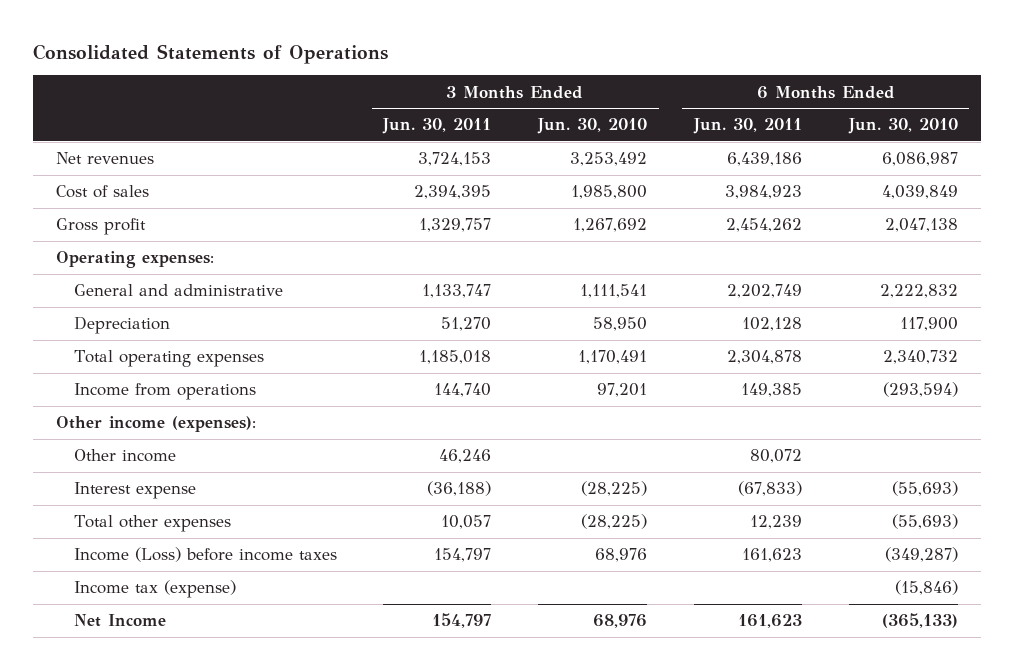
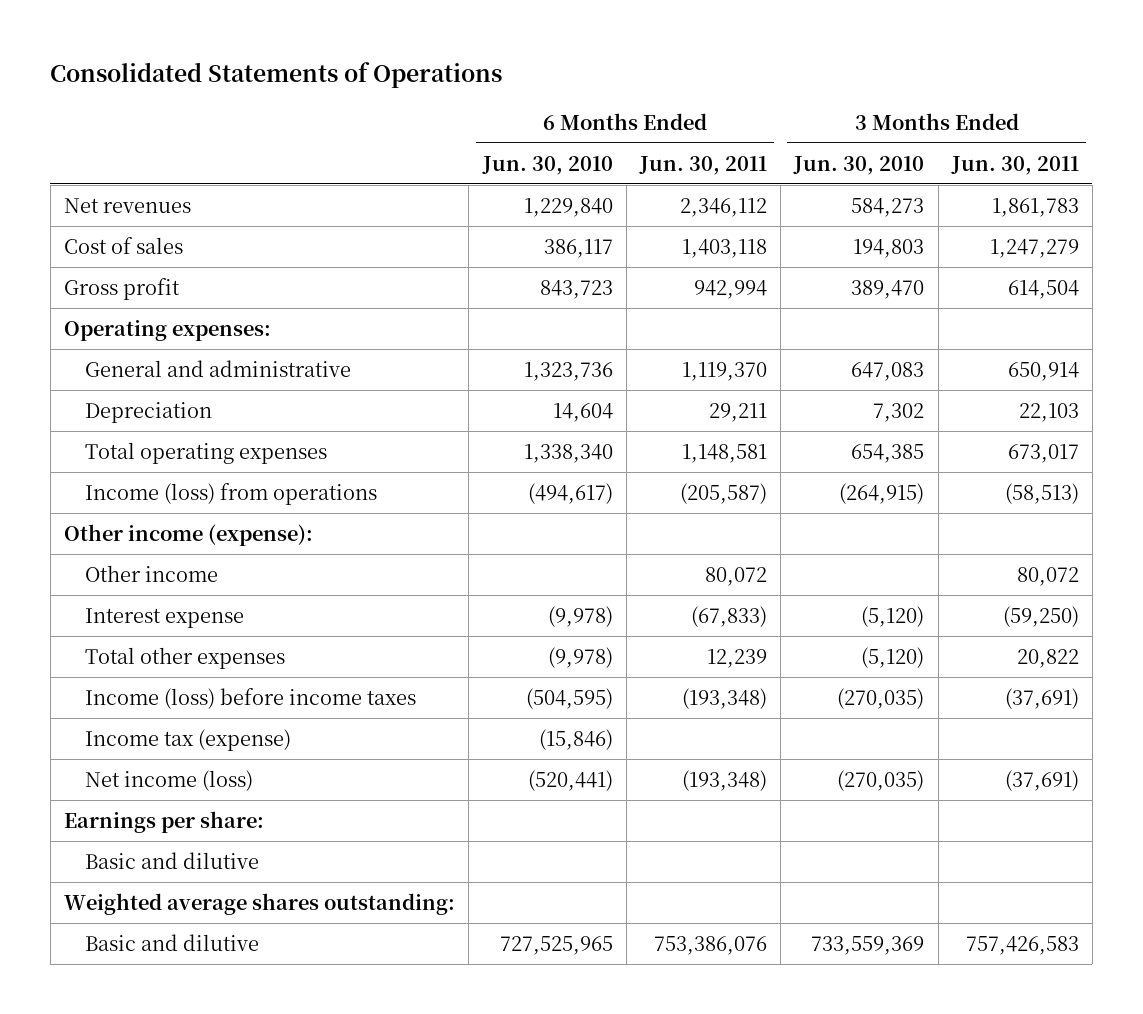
- | 3 Months Ended Jun. 30, 2011 | 3 Months Ended Jun. 30, 2010 | 6 Months Ended Jun. 30, 2011 | 6 Months Ended Jun. 30, 2010
+ | 6 Months Ended Jun. 30, 2010 | 6 Months Ended Jun. 30, 2011 | 3 Months Ended Jun. 30, 2010 | 3 Months Ended Jun. 30, 2011
- Net revenues | 3,724,153 | 3,253,492 | 6,439,186 | 6,086,987
- Cost of sales | 2,394,395 | 1,985,800 | 3,984,923 | 4,039,849
- Gross profit | 1,329,757 | 1,267,692 | 2,454,262 | 2,047,138
+ Net revenues | 1,229,840 | 2,346,112 | 584,273 | 1,861,783
+ Cost of sales | 386,117 | 1,403,118 | 194,803 | 1,247,279
+ Gross profit | 843,723 | 942,994 | 389,470 | 614,504
- General and administrative | 1,133,747 | 1,111,541 | 2,202,749 | 2,222,832
- Depreciation | 51,270 | 58,950 | 102,128 | 117,900
- Total operating expenses | 1,185,018 | 1,170,491 | 2,304,878 | 2,340,732
- Income from operations | 144,740 | 97,201 | 149,385 | (293,594)
- Other income (expenses):
- Other income | 46,246 | | 80,072 |
- Interest expense | (36,188) | (28,225) | (67,833) | (55,693)
- Total other expenses | 10,057 | (28,225) | 12,239 | (55,693)
- Income (Loss) before income taxes | 154,797 | 68,976 | 161,623 | (349,287)
+ General and administrative | 1,323,736 | 1,119,370 | 647,083 | 650,914
+ Depreciation | 14,604 | 29,211 | 7,302 | 22,103
+ Total operating expenses | 1,338,340 | 1,148,581 | 654,385 | 673,017
+ Income (loss) from operations | (494,617) | (205,587) | (264,915) | (58,513)
+ Other income (expense):
+ Other income | | 80,072 | | 80,072
+ Interest expense | (9,978) | (67,833) | (5,120) | (59,250)
+ Total other expenses | (9,978) | 12,239 | (5,120) | 20,822
+ Income (loss) before income taxes | (504,595) | (193,348) | (270,035) | (37,691)
- Net Income | 154,797 | 68,976 | 161,623 | (365,133)
+ Net income (loss) | (520,441) | (193,348) | (270,035) | (37,691)
+ Earnings per share:
+ Basic and dilutive
+ Weighted average shares outstanding:
+ Basic and dilutive | 727,525,965 | 753,386,076 | 733,559,369 | 757,426,583

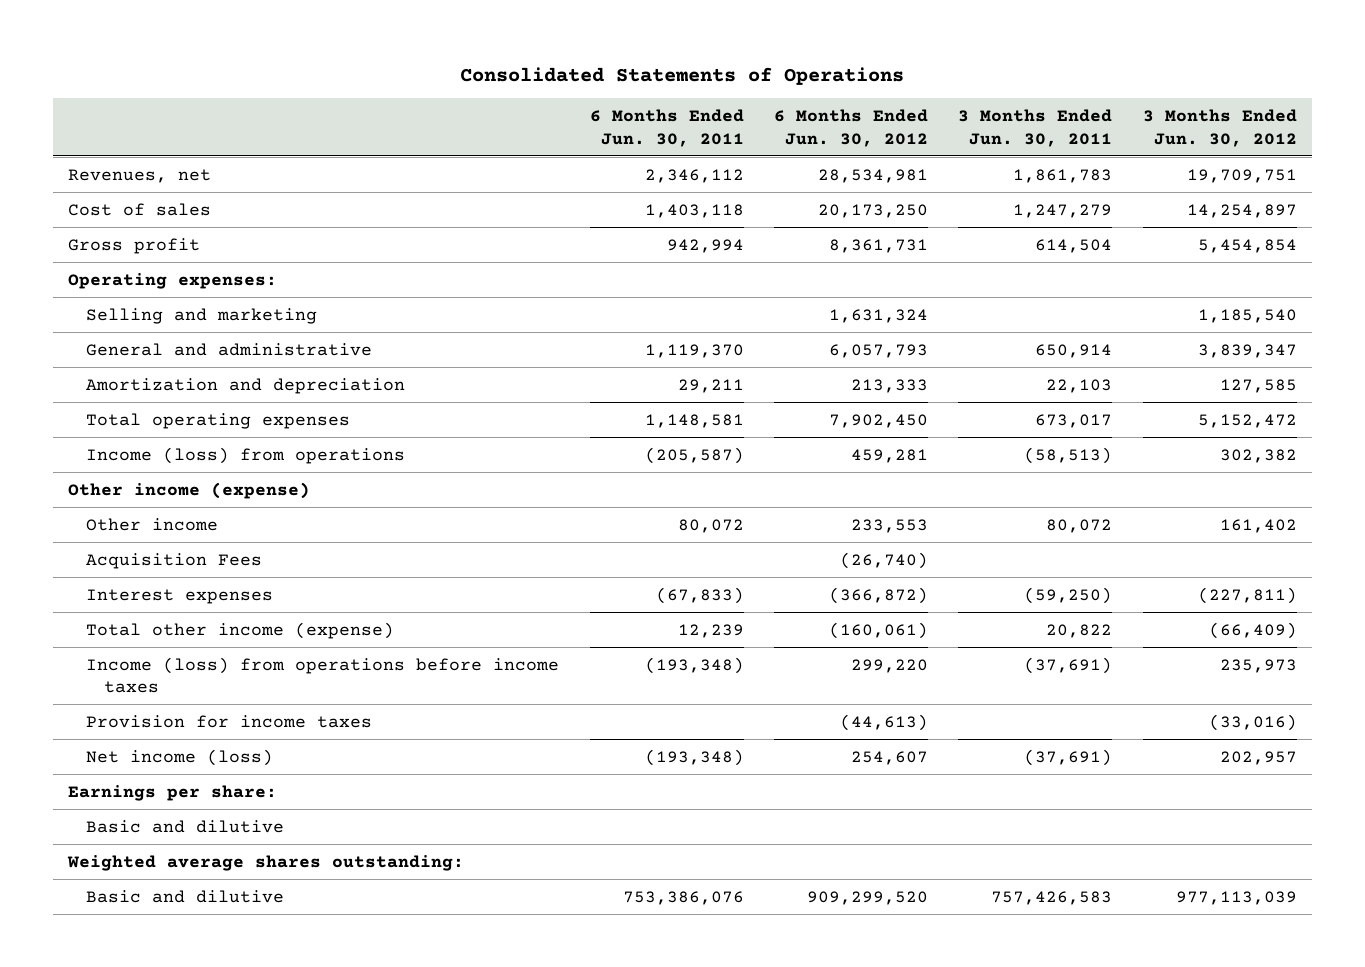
- | 6 Months Ended Jun. 30, 2010 | 6 Months Ended Jun. 30, 2011 | 3 Months Ended Jun. 30, 2010 | 3 Months Ended Jun. 30, 2011
+ | 6 Months Ended Jun. 30, 2011 | 6 Months Ended Jun. 30, 2012 | 3 Months Ended Jun. 30, 2011 | 3 Months Ended Jun. 30, 2012
- Net revenues | 1,229,840 | 2,346,112 | 584,273 | 1,861,783
+ Revenues, net | 2,346,112 | 28,534,981 | 1,861,783 | 19,709,751
+ Selling and marketing | | 1,631,324 | | 1,185,540
- Depreciation | 14,604 | 29,211 | 7,302 | 22,103
+ Amortization and depreciation | 29,211 | 213,333 | 22,103 | 127,585
- Other income (expense):
+ Other income (expense)
- Interest expense | (9,978) | (67,833) | (5,120) | (59,250)
- Total other expenses | (9,978) | 12,239 | (5,120) | 20,822
- Income (loss) before income taxes | (504,595) | (193,348) | (270,035) | (37,691)
- Income tax (expense) | (15,846) | | |
+ Acquisition Fees | | (26,740) | |
+ Interest expenses | (67,833) | (366,872) | (59,250) | (227,811)
+ Total other income (expense) | 12,239 | (160,061) | 20,822 | (66,409)
+ Income (loss) from operations before income taxes | (193,348) | 299,220 | (37,691) | 235,973
+ Provision for income taxes | | (44,613) | | (33,016)

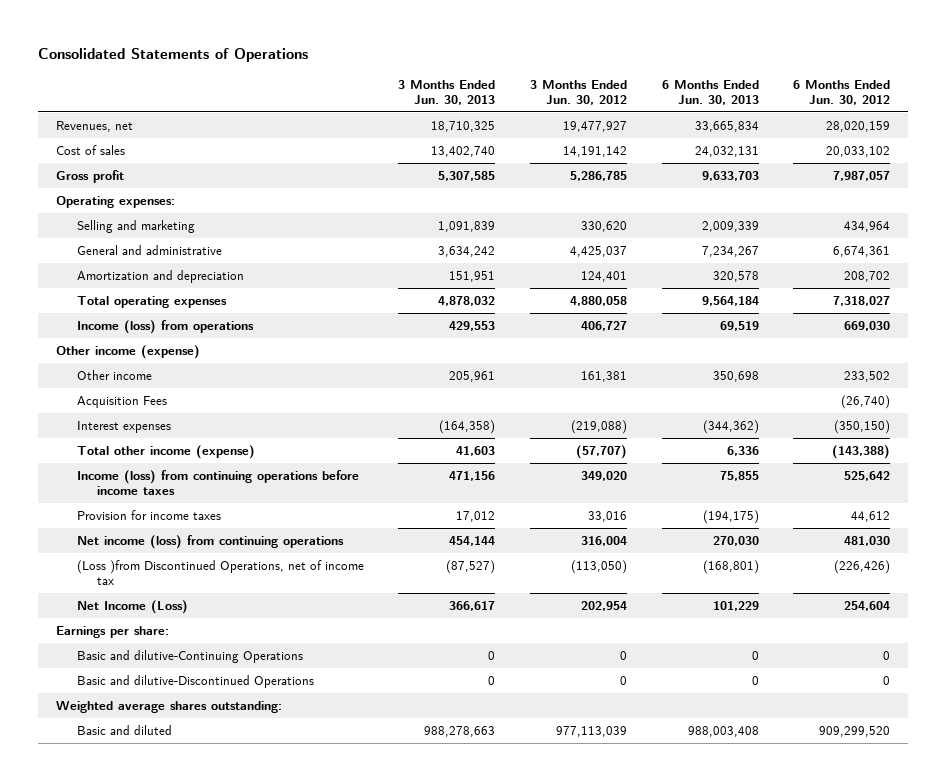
- | 6 Months Ended Jun. 30, 2011 | 6 Months Ended Jun. 30, 2012 | 3 Months Ended Jun. 30, 2011 | 3 Months Ended Jun. 30, 2012
+ | 3 Months Ended Jun. 30, 2013 | 3 Months Ended Jun. 30, 2012 | 6 Months Ended Jun. 30, 2013 | 6 Months Ended Jun. 30, 2012
- Revenues, net | 2,346,112 | 28,534,981 | 1,861,783 | 19,709,751
- Cost of sales | 1,403,118 | 20,173,250 | 1,247,279 | 14,254,897
- Gross profit | 942,994 | 8,361,731 | 614,504 | 5,454,854
+ Revenues, net | 18,710,325 | 19,477,927 | 33,665,834 | 28,020,159
+ Cost of sales | 13,402,740 | 14,191,142 | 24,032,131 | 20,033,102
+ Gross profit | 5,307,585 | 5,286,785 | 9,633,703 | 7,987,057
- Selling and marketing | | 1,631,324 | | 1,185,540
- General and administrative | 1,119,370 | 6,057,793 | 650,914 | 3,839,347
- Amortization and depreciation | 29,211 | 213,333 | 22,103 | 127,585
- Total operating expenses | 1,148,581 | 7,902,450 | 673,017 | 5,152,472
- Income (loss) from operations | (205,587) | 459,281 | (58,513) | 302,382
+ Selling and marketing | 1,091,839 | 330,620 | 2,009,339 | 434,964
+ General and administrative | 3,634,242 | 4,425,037 | 7,234,267 | 6,674,361
+ Amortization and depreciation | 151,951 | 124,401 | 320,578 | 208,702
+ Total operating expenses | 4,878,032 | 4,880,058 | 9,564,184 | 7,318,027
+ Income (loss) from operations | 429,553 | 406,727 | 69,519 | 669,030
- Other income | 80,072 | 233,553 | 80,072 | 161,402
+ Other income | 205,961 | 161,381 | 350,698 | 233,502
- Interest expenses | (67,833) | (366,872) | (59,250) | (227,811)
- Total other income (expense) | 12,239 | (160,061) | 20,822 | (66,409)
- Income (loss) from operations before income taxes | (193,348) | 299,220 | (37,691) | 235,973
- Provision for income taxes | | (44,613) | | (33,016)
- Net income (loss) | (193,348) | 254,607 | (37,691) | 202,957
+ Interest expenses | (164,358) | (219,088) | (344,362) | (350,150)
+ Total other income (expense) | 41,603 | (57,707) | 6,336 | (143,388)
+ Income (loss) from continuing operations before income taxes | 471,156 | 349,020 | 75,855 | 525,642
+ Provision for income taxes | 17,012 | 33,016 | (194,175) | 44,612
+ Net income (loss) from continuing operations | 454,144 | 316,004 | 270,030 | 481,030
+ (Loss )from Discontinued Operations, net of income tax | (87,527) | (113,050) | (168,801) | (226,426)
+ Net Income (Loss) | 366,617 | 202,954 | 101,229 | 254,604
- Basic and dilutive
+ Basic and dilutive-Continuing Operations | 0 | 0 | 0 | 0
+ Basic and dilutive-Discontinued Operations | 0 | 0 | 0 | 0
- Basic and dilutive | 753,386,076 | 909,299,520 | 757,426,583 | 977,113,039
+ Basic and diluted | 988,278,663 | 977,113,039 | 988,003,408 | 909,299,520

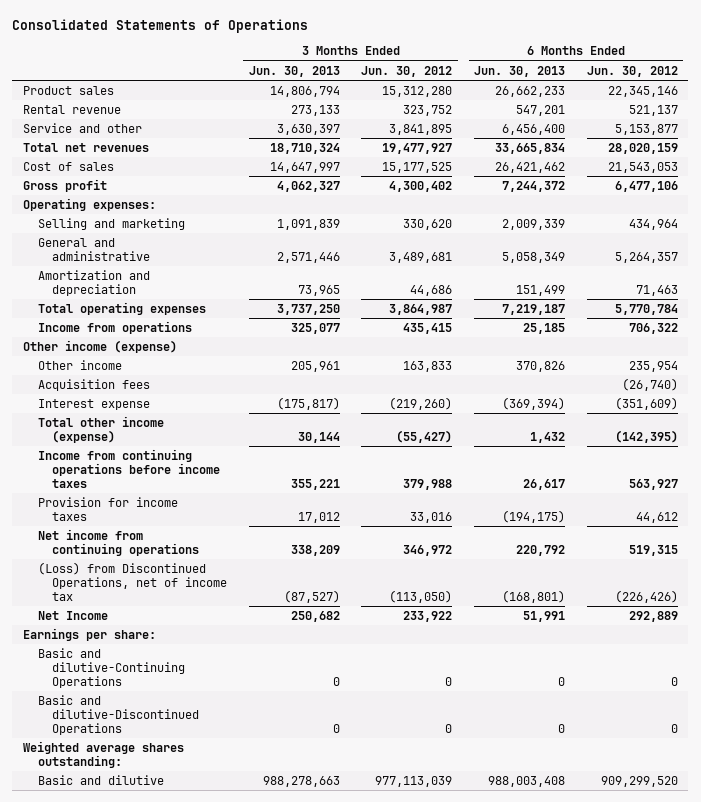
- Revenues, net | 18,710,325 | 19,477,927 | 33,665,834 | 28,020,159
- Cost of sales | 13,402,740 | 14,191,142 | 24,032,131 | 20,033,102
- Gross profit | 5,307,585 | 5,286,785 | 9,633,703 | 7,987,057
+ Product sales | 14,806,794 | 15,312,280 | 26,662,233 | 22,345,146
+ Rental revenue | 273,133 | 323,752 | 547,201 | 521,137
+ Service and other | 3,630,397 | 3,841,895 | 6,456,400 | 5,153,877
+ Total net revenues | 18,710,324 | 19,477,927 | 33,665,834 | 28,020,159
+ Cost of sales | 14,647,997 | 15,177,525 | 26,421,462 | 21,543,053
+ Gross profit | 4,062,327 | 4,300,402 | 7,244,372 | 6,477,106
- General and administrative | 3,634,242 | 4,425,037 | 7,234,267 | 6,674,361
- Amortization and depreciation | 151,951 | 124,401 | 320,578 | 208,702
- Total operating expenses | 4,878,032 | 4,880,058 | 9,564,184 | 7,318,027
- Income (loss) from operations | 429,553 | 406,727 | 69,519 | 669,030
+ General and administrative | 2,571,446 | 3,489,681 | 5,058,349 | 5,264,357
+ Amortization and depreciation | 73,965 | 44,686 | 151,499 | 71,463
+ Total operating expenses | 3,737,250 | 3,864,987 | 7,219,187 | 5,770,784
+ Income from operations | 325,077 | 435,415 | 25,185 | 706,322
- Other income | 205,961 | 161,381 | 350,698 | 233,502
- Acquisition Fees | | | | (26,740)
- Interest expenses | (164,358) | (219,088) | (344,362) | (350,150)
- Total other income (expense) | 41,603 | (57,707) | 6,336 | (143,388)
- Income (loss) from continuing operations before income taxes | 471,156 | 349,020 | 75,855 | 525,642
+ Other income | 205,961 | 163,833 | 370,826 | 235,954
+ Acquisition fees | | | | (26,740)
+ Interest expense | (175,817) | (219,260) | (369,394) | (351,609)
+ Total other income (expense) | 30,144 | (55,427) | 1,432 | (142,395)
+ Income from continuing operations before income taxes | 355,221 | 379,988 | 26,617 | 563,927
- Net income (loss) from continuing operations | 454,144 | 316,004 | 270,030 | 481,030
- (Loss )from Discontinued Operations, net of income tax | (87,527) | (113,050) | (168,801) | (226,426)
- Net Income (Loss) | 366,617 | 202,954 | 101,229 | 254,604
+ Net income from continuing operations | 338,209 | 346,972 | 220,792 | 519,315
+ (Loss) from Discontinued Operations, net of income tax | (87,527) | (113,050) | (168,801) | (226,426)
+ Net Income | 250,682 | 233,922 | 51,991 | 292,889
- Basic and diluted | 988,278,663 | 977,113,039 | 988,003,408 | 909,299,520
+ Basic and dilutive | 988,278,663 | 977,113,039 | 988,003,408 | 909,299,520

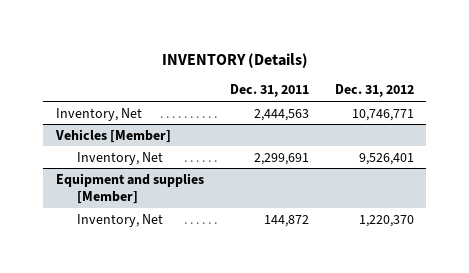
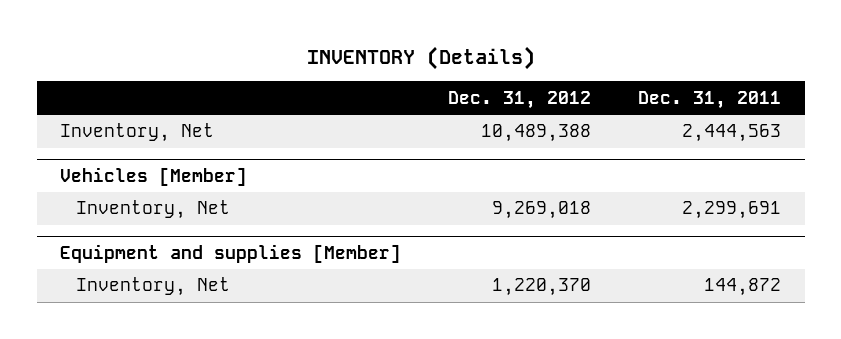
- | Dec. 31, 2011 | Dec. 31, 2012
+ | Dec. 31, 2012 | Dec. 31, 2011
- Inventory, Net | 2,444,563 | 10,746,771
+ Inventory, Net | 10,489,388 | 2,444,563
@ Vehicles [Member]
- Inventory, Net | 2,299,691 | 9,526,401
+ Inventory, Net | 9,269,018 | 2,299,691

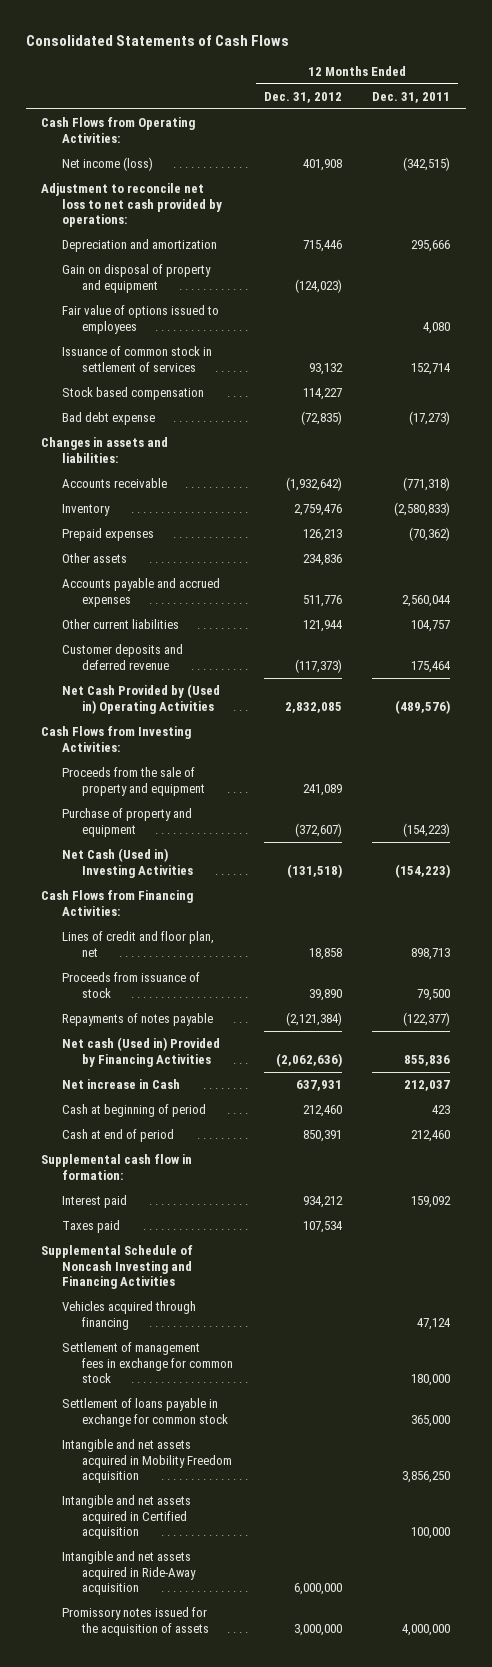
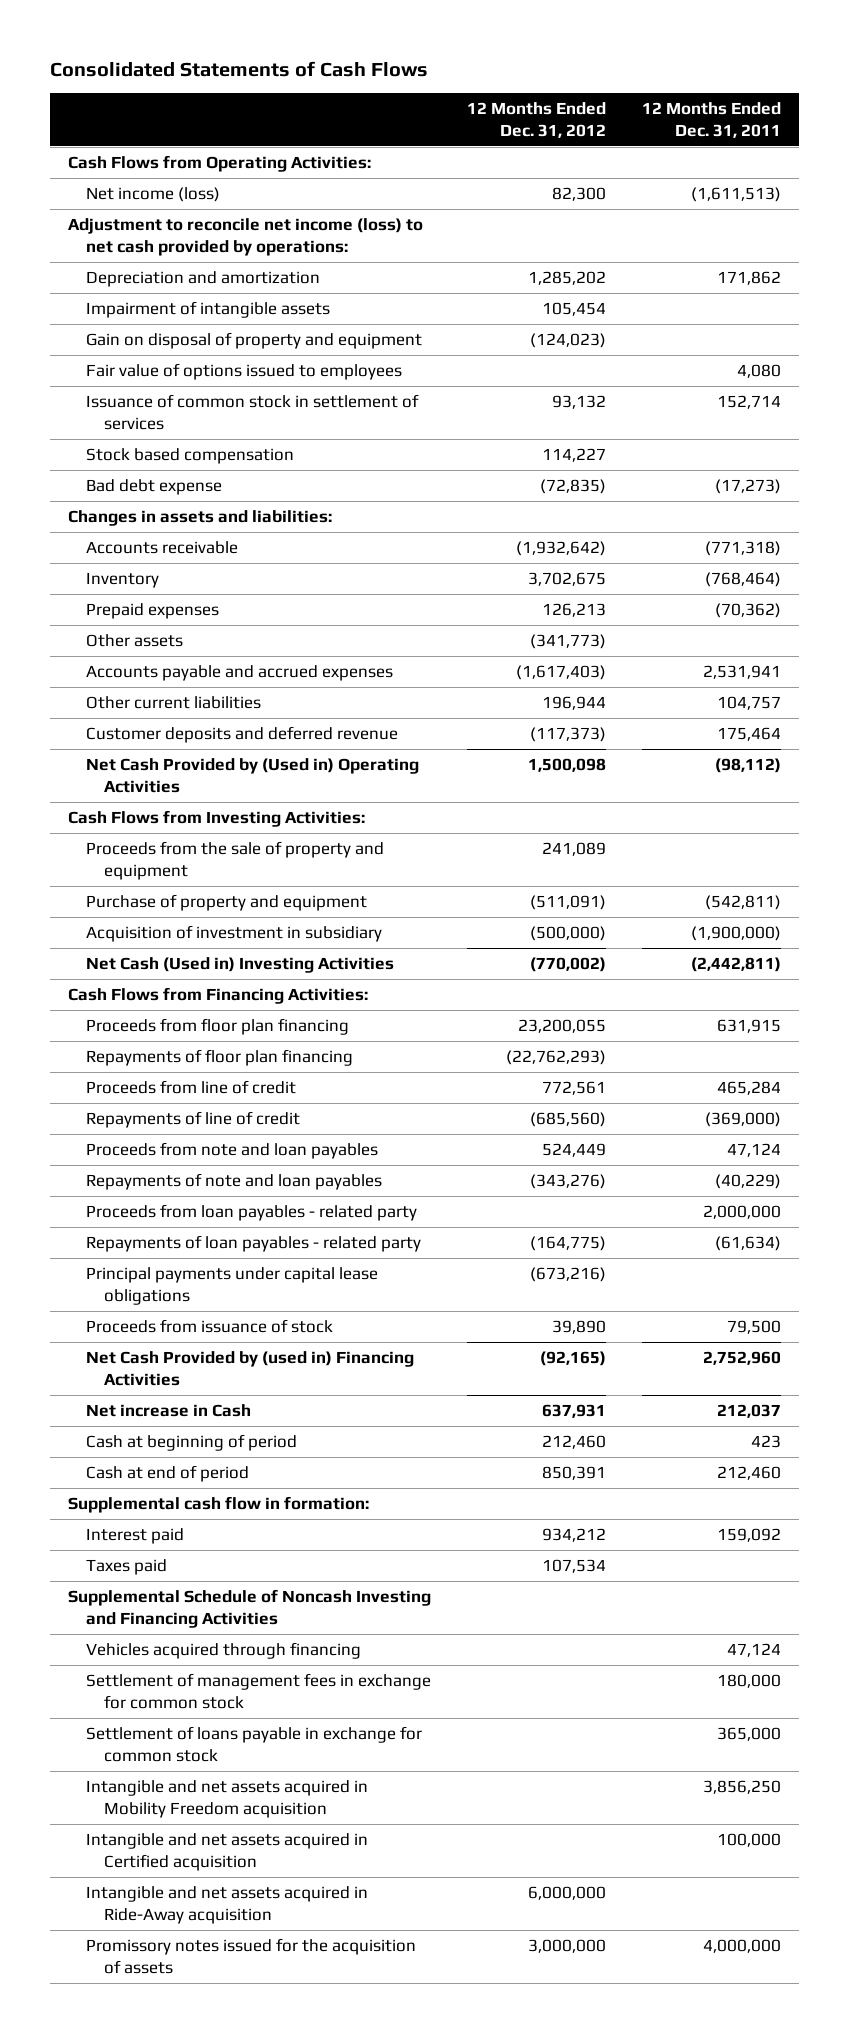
- Net income (loss) | 401,908 | (342,515)
- Adjustment to reconcile net loss to net cash provided by operations:
- Depreciation and amortization | 715,446 | 295,666
+ Net income (loss) | 82,300 | (1,611,513)
+ Adjustment to reconcile net income (loss) to net cash provided by operations:
+ Depreciation and amortization | 1,285,202 | 171,862
+ Impairment of intangible assets | 105,454 |
- Inventory | 2,759,476 | (2,580,833)
+ Inventory | 3,702,675 | (768,464)
- Other assets | 234,836 |
- Accounts payable and accrued expenses | 511,776 | 2,560,044
- Other current liabilities | 121,944 | 104,757
+ Other assets | (341,773) |
+ Accounts payable and accrued expenses | (1,617,403) | 2,531,941
+ Other current liabilities | 196,944 | 104,757
- Net Cash Provided by (Used in) Operating Activities | 2,832,085 | (489,576)
+ Net Cash Provided by (Used in) Operating Activities | 1,500,098 | (98,112)
- Purchase of property and equipment | (372,607) | (154,223)
- Net Cash (Used in) Investing Activities | (131,518) | (154,223)
+ Purchase of property and equipment | (511,091) | (542,811)
+ Acquisition of investment in subsidiary | (500,000) | (1,900,000)
+ Net Cash (Used in) Investing Activities | (770,002) | (2,442,811)
- Lines of credit and floor plan, net | 18,858 | 898,713
+ Proceeds from floor plan financing | 23,200,055 | 631,915
+ Repayments of floor plan financing | (22,762,293) |
+ Proceeds from line of credit | 772,561 | 465,284
+ Repayments of line of credit | (685,560) | (369,000)
+ Proceeds from note and loan payables | 524,449 | 47,124
+ Repayments of note and loan payables | (343,276) | (40,229)
+ Proceeds from loan payables - related party | | 2,000,000
+ Repayments of loan payables - related party | (164,775) | (61,634)
+ Principal payments under capital lease obligations | (673,216) |
- Repayments of notes payable | (2,121,384) | (122,377)
- Net cash (Used in) Provided by Financing Activities | (2,062,636) | 855,836
+ Net Cash Provided by (used in) Financing Activities | (92,165) | 2,752,960

